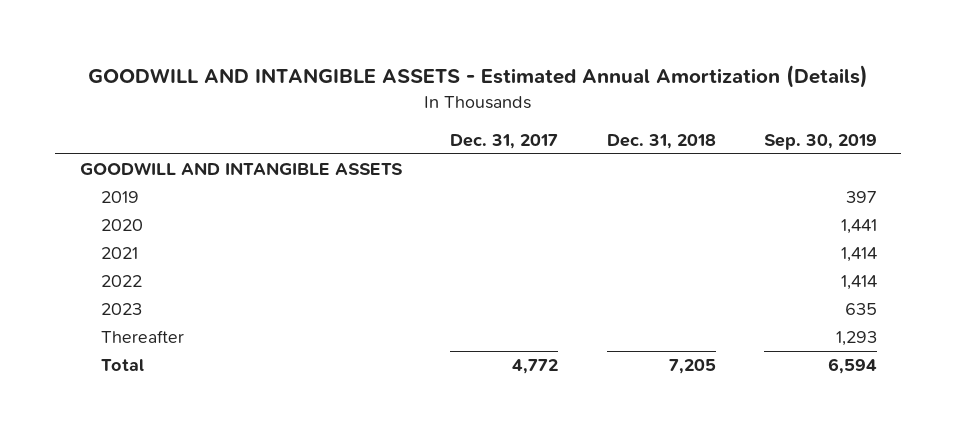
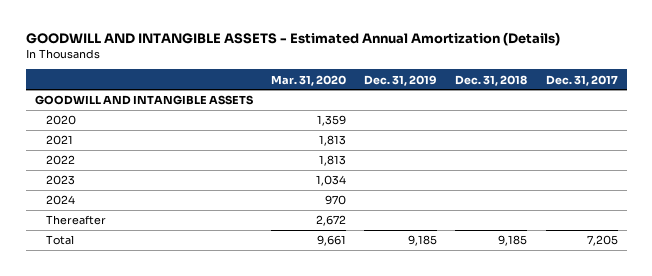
- | Dec. 31, 2017 | Dec. 31, 2018 | Sep. 30, 2019
+ | Mar. 31, 2020 | Dec. 31, 2019 | Dec. 31, 2018 | Dec. 31, 2017
- 2019 | | | 397
+ 2024 | 970 | | |
- Total | 4,772 | 7,205 | 6,594
+ Total | 9,661 | 9,185 | 9,185 | 7,205

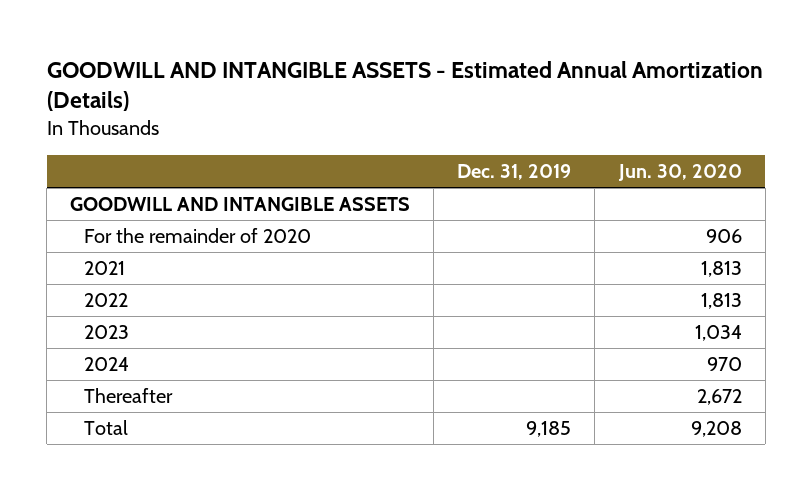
- | Mar. 31, 2020 | Dec. 31, 2019 | Dec. 31, 2018 | Dec. 31, 2017
+ | Dec. 31, 2019 | Jun. 30, 2020
- 2020 | 1,359 | | |
+ For the remainder of 2020 | | 906

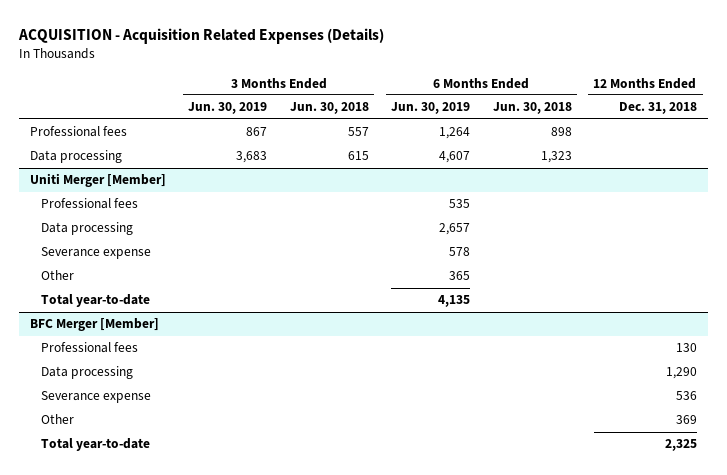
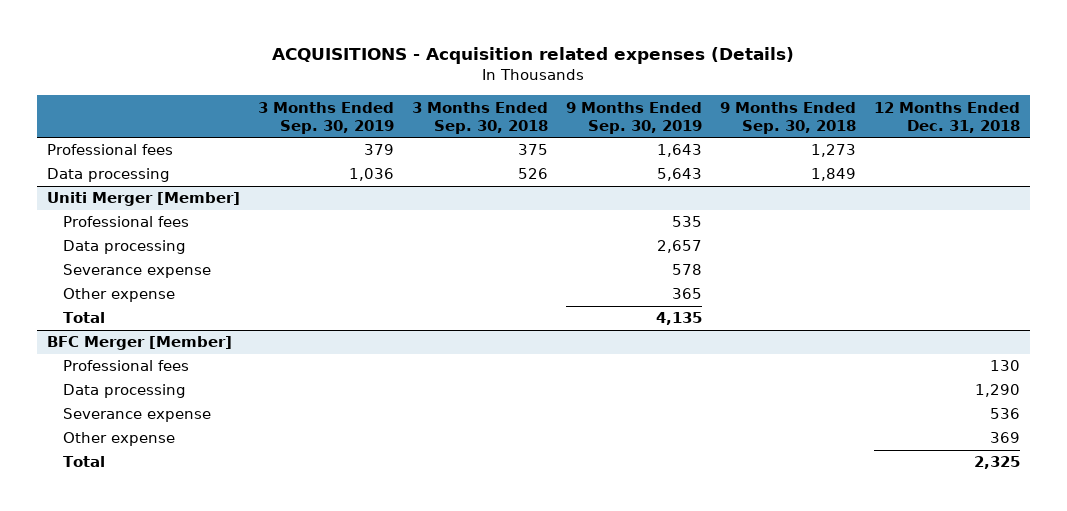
- ACQUISITION - Acquisition Related Expenses (Details)
+ ACQUISITIONS - Acquisition related expenses (Details)
- | 3 Months Ended Jun. 30, 2019 | 3 Months Ended Jun. 30, 2018 | 6 Months Ended Jun. 30, 2019 | 6 Months Ended Jun. 30, 2018 | 12 Months Ended Dec. 31, 2018
+ | 3 Months Ended Sep. 30, 2019 | 3 Months Ended Sep. 30, 2018 | 9 Months Ended Sep. 30, 2019 | 9 Months Ended Sep. 30, 2018 | 12 Months Ended Dec. 31, 2018
@ Uniti Merger [Member]
- Other | | | 365 | |
- Total year-to-date | | | 4,135 | |
+ Other expense | | | 365 | |
+ Total | | | 4,135 | |
@ BFC Merger [Member]
- Other | | | | | 369
- Total year-to-date | | | | | 2,325
+ Other expense | | | | | 369
+ Total | | | | | 2,325

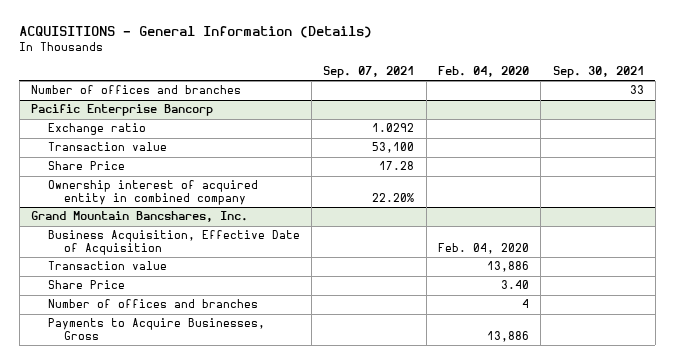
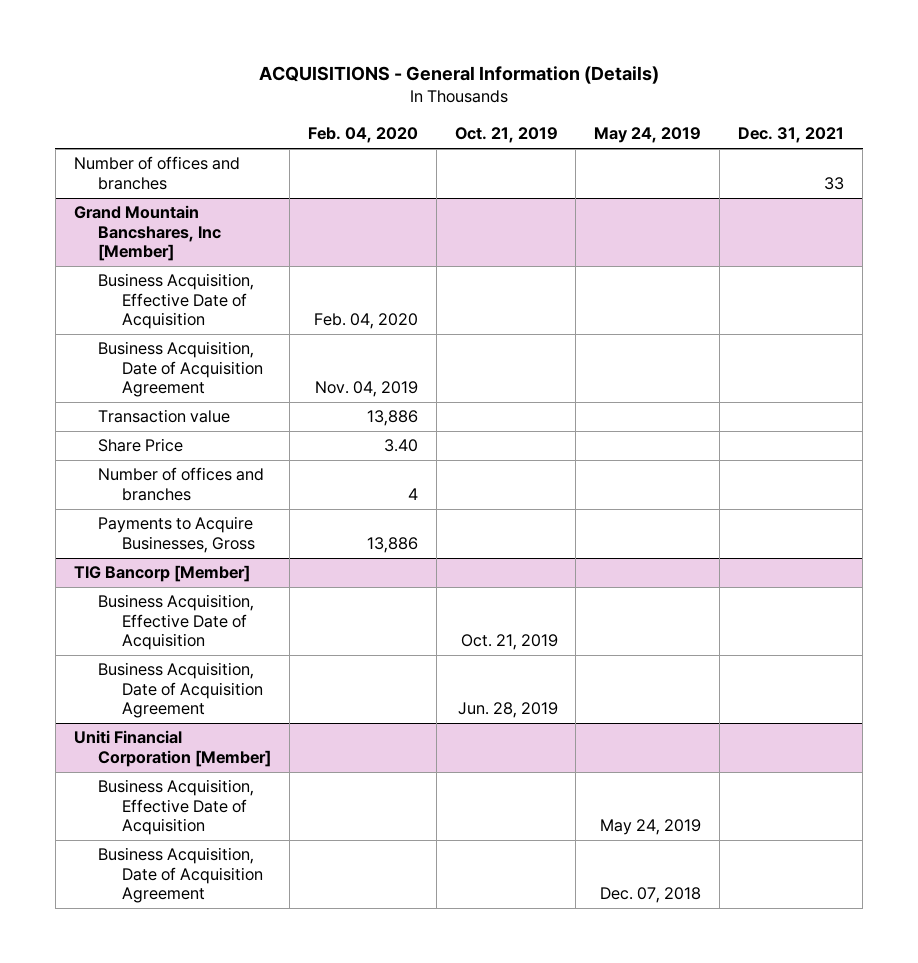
- | Sep. 07, 2021 | Feb. 04, 2020 | Sep. 30, 2021
+ | Feb. 04, 2020 | Oct. 21, 2019 | May 24, 2019 | Dec. 31, 2021
- Pacific Enterprise Bancorp
- Exchange ratio | 1.0292 | |
- Transaction value | 53,100 | |
- Share Price | 17.28 | |
- Ownership interest of acquired entity in combined company | 22.20% | |
- Grand Mountain Bancshares, Inc.
+ Grand Mountain Bancshares, Inc [Member]
+ Business Acquisition, Date of Acquisition Agreement | Nov. 04, 2019 | | |
+ TIG Bancorp [Member]
+ Business Acquisition, Effective Date of Acquisition | | Oct. 21, 2019 | |
+ Business Acquisition, Date of Acquisition Agreement | | Jun. 28, 2019 | |
+ Uniti Financial Corporation [Member]
+ Business Acquisition, Effective Date of Acquisition | | | May 24, 2019 |
+ Business Acquisition, Date of Acquisition Agreement | | | Dec. 07, 2018 |

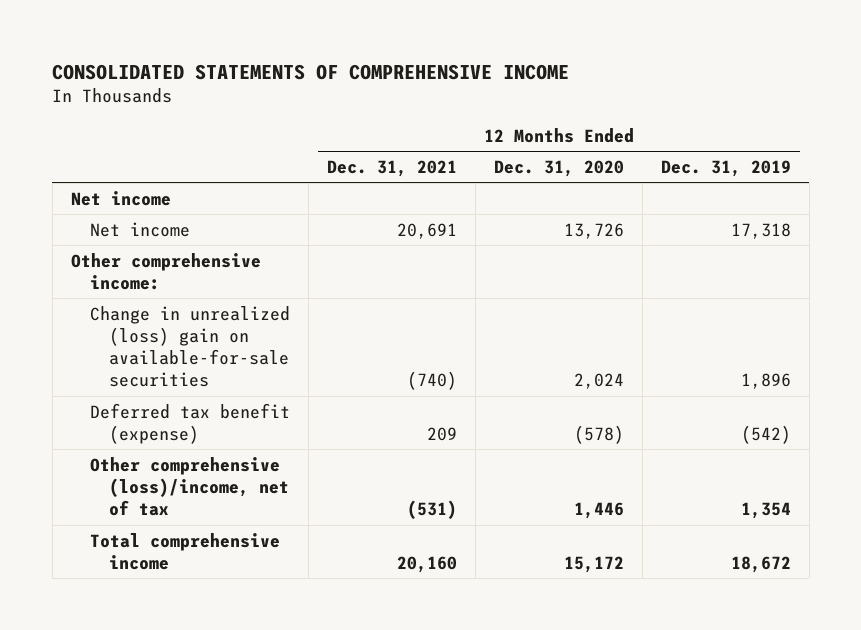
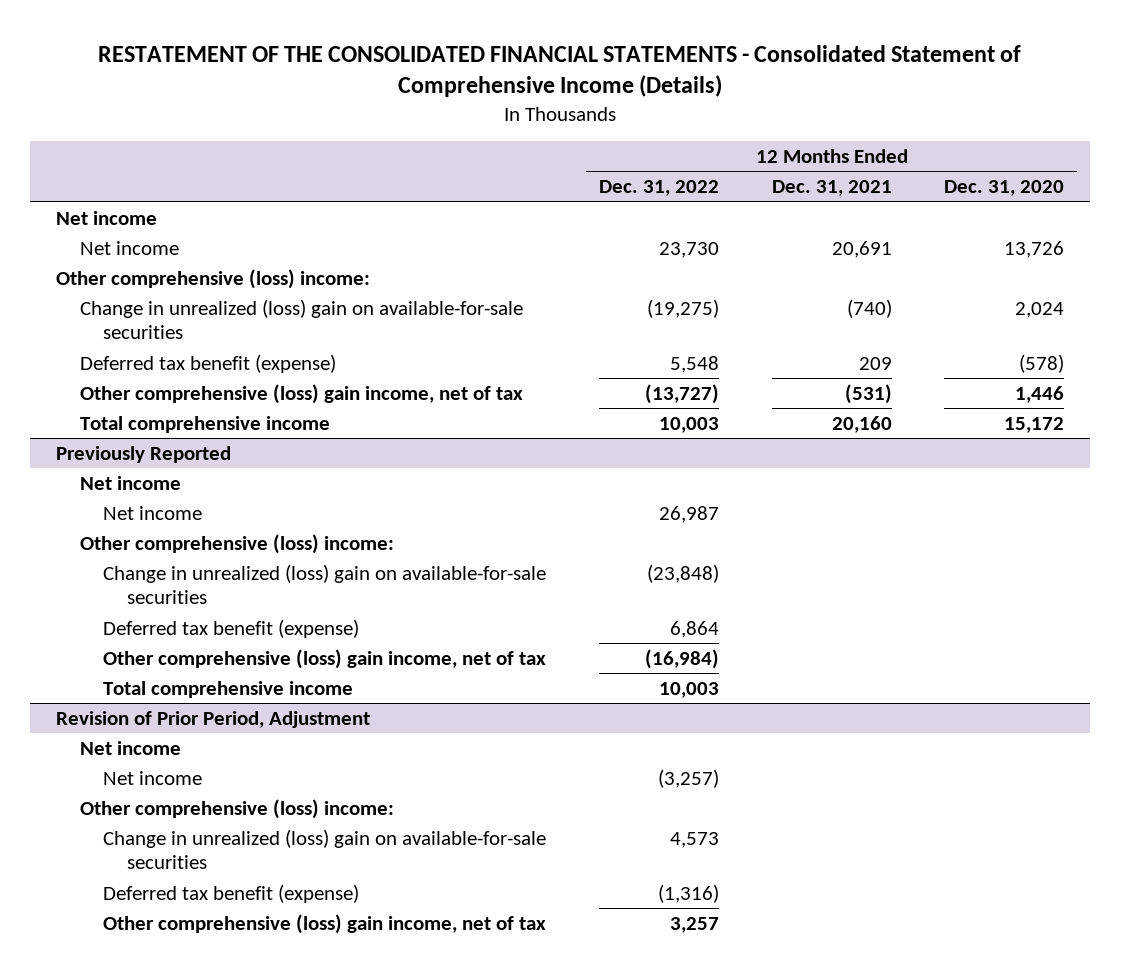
- CONSOLIDATED STATEMENTS OF COMPREHENSIVE INCOME
+ RESTATEMENT OF THE CONSOLIDATED FINANCIAL STATEMENTS - Consolidated Statement of Comprehensive Income (Details)
- | 12 Months Ended Dec. 31, 2021 | 12 Months Ended Dec. 31, 2020 | 12 Months Ended Dec. 31, 2019
+ | 12 Months Ended Dec. 31, 2022 | 12 Months Ended Dec. 31, 2021 | 12 Months Ended Dec. 31, 2020
- Other comprehensive income:
+ Other comprehensive (loss) income:
- Other comprehensive (loss)/income, net of tax | (531) | 1,446 | 1,354
+ Other comprehensive (loss) gain income, net of tax | (13,727) | (531) | 1,446
+ Previously Reported
+ Net income
+ Net income | 26,987 | |
+ Other comprehensive (loss) income:
+ Change in unrealized (loss) gain on available-for-sale securities | (23,848) | |
+ Deferred tax benefit (expense) | 6,864 | |
+ Other comprehensive (loss) gain income, net of tax | (16,984) | |
+ Total comprehensive income | 10,003 | |
+ Revision of Prior Period, Adjustment
+ Net income
+ Net income | (3,257) | |
+ Other comprehensive (loss) income:
+ Change in unrealized (loss) gain on available-for-sale securities | 4,573 | |
+ Deferred tax benefit (expense) | (1,316) | |
+ Other comprehensive (loss) gain income, net of tax | 3,257 | |

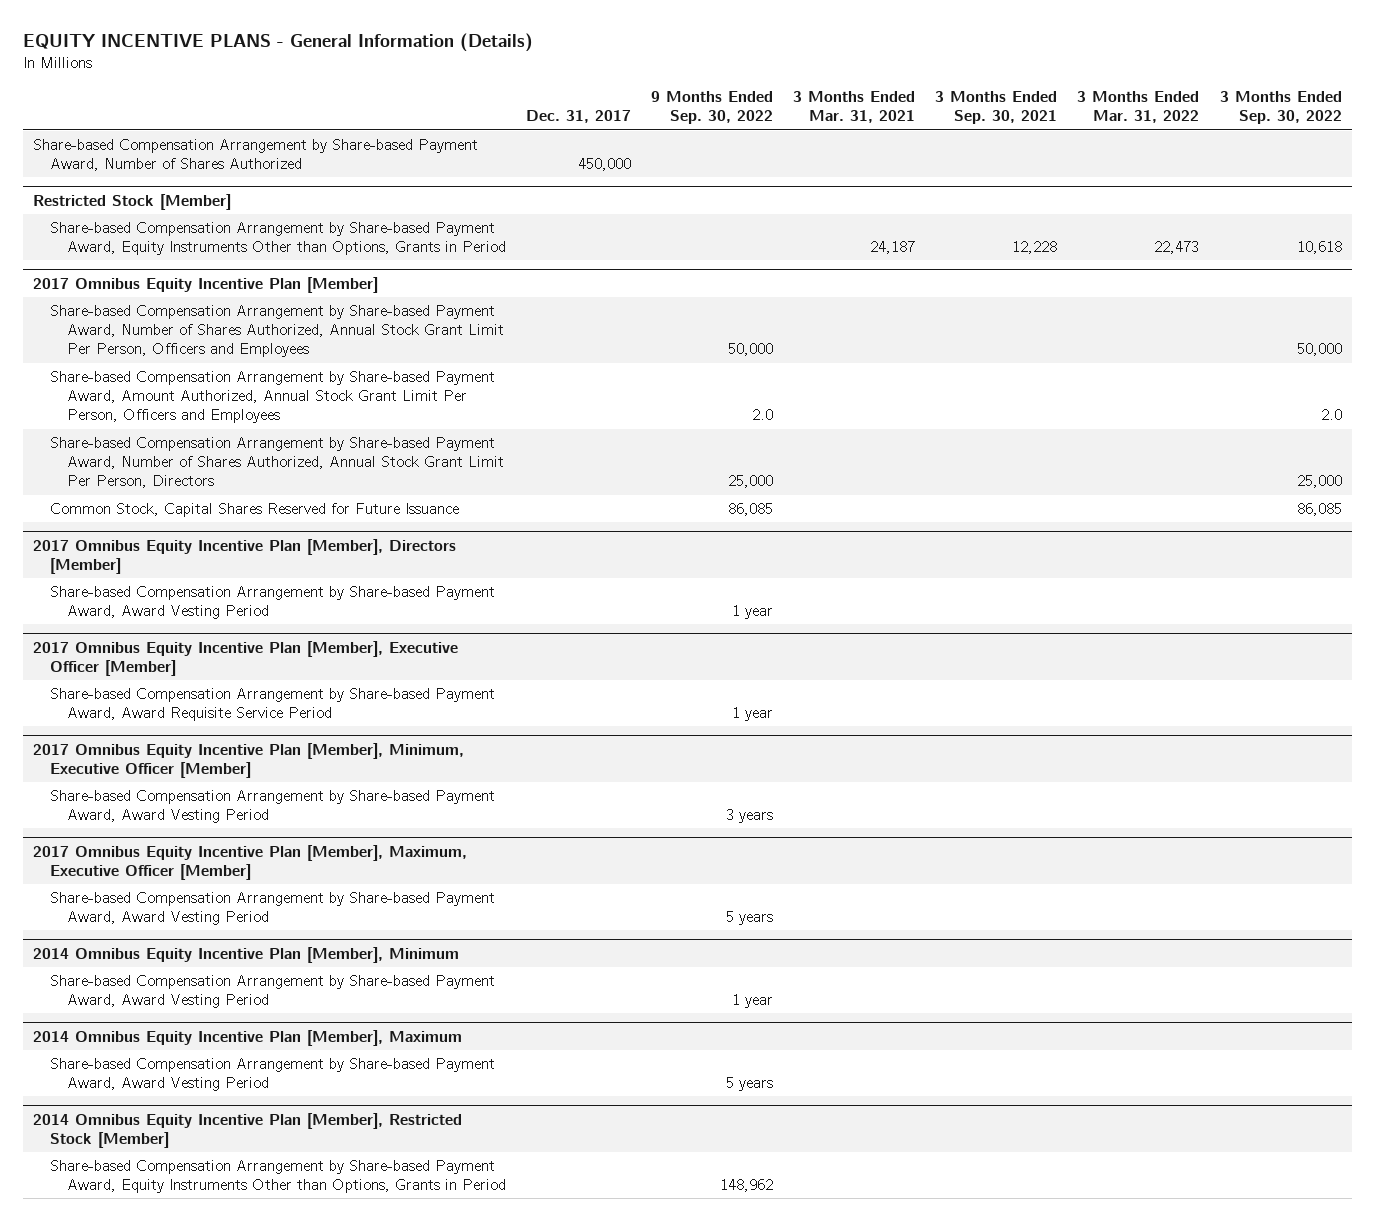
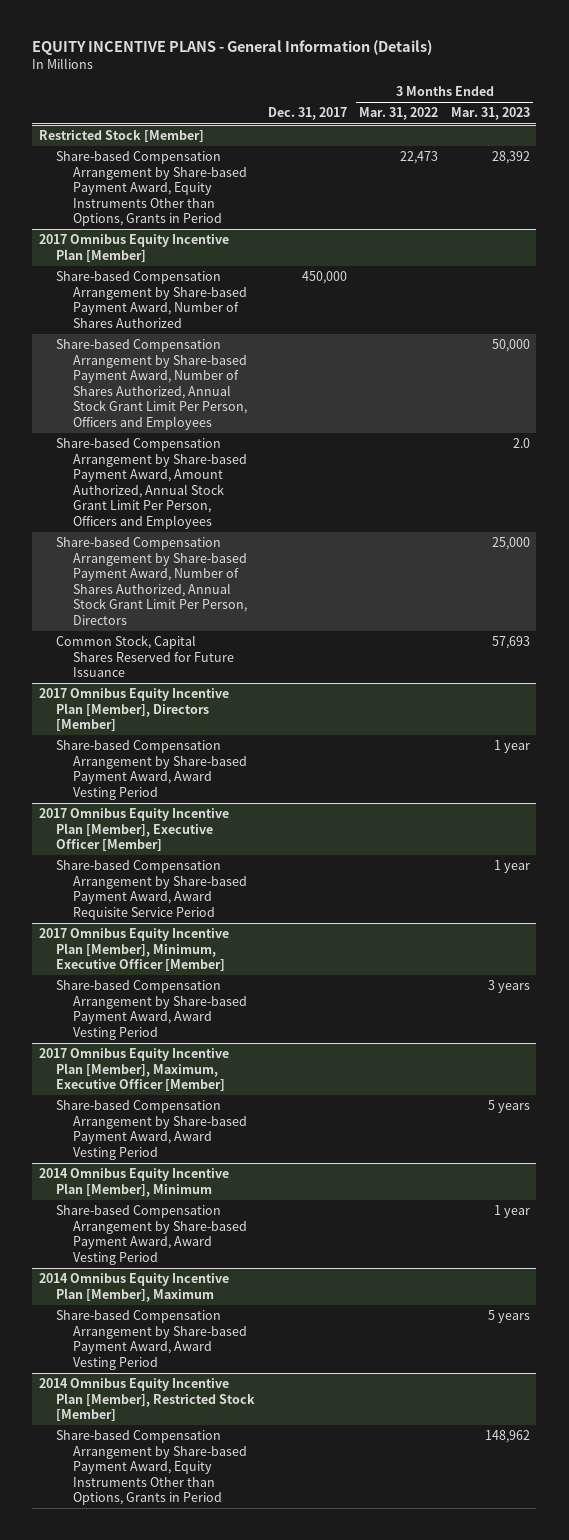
- | Dec. 31, 2017 | 9 Months Ended Sep. 30, 2022 | 3 Months Ended Mar. 31, 2021 | 3 Months Ended Sep. 30, 2021 | 3 Months Ended Mar. 31, 2022 | 3 Months Ended Sep. 30, 2022
+ | Dec. 31, 2017 | 3 Months Ended Mar. 31, 2022 | 3 Months Ended Mar. 31, 2023
- Share-based Compensation Arrangement by Share-based Payment Award, Number of Shares Authorized | 450,000 | | | | |
@ 2017 Omnibus Equity Incentive Plan [Member]
+ Share-based Compensation Arrangement by Share-based Payment Award, Number of Shares Authorized | 450,000 | |

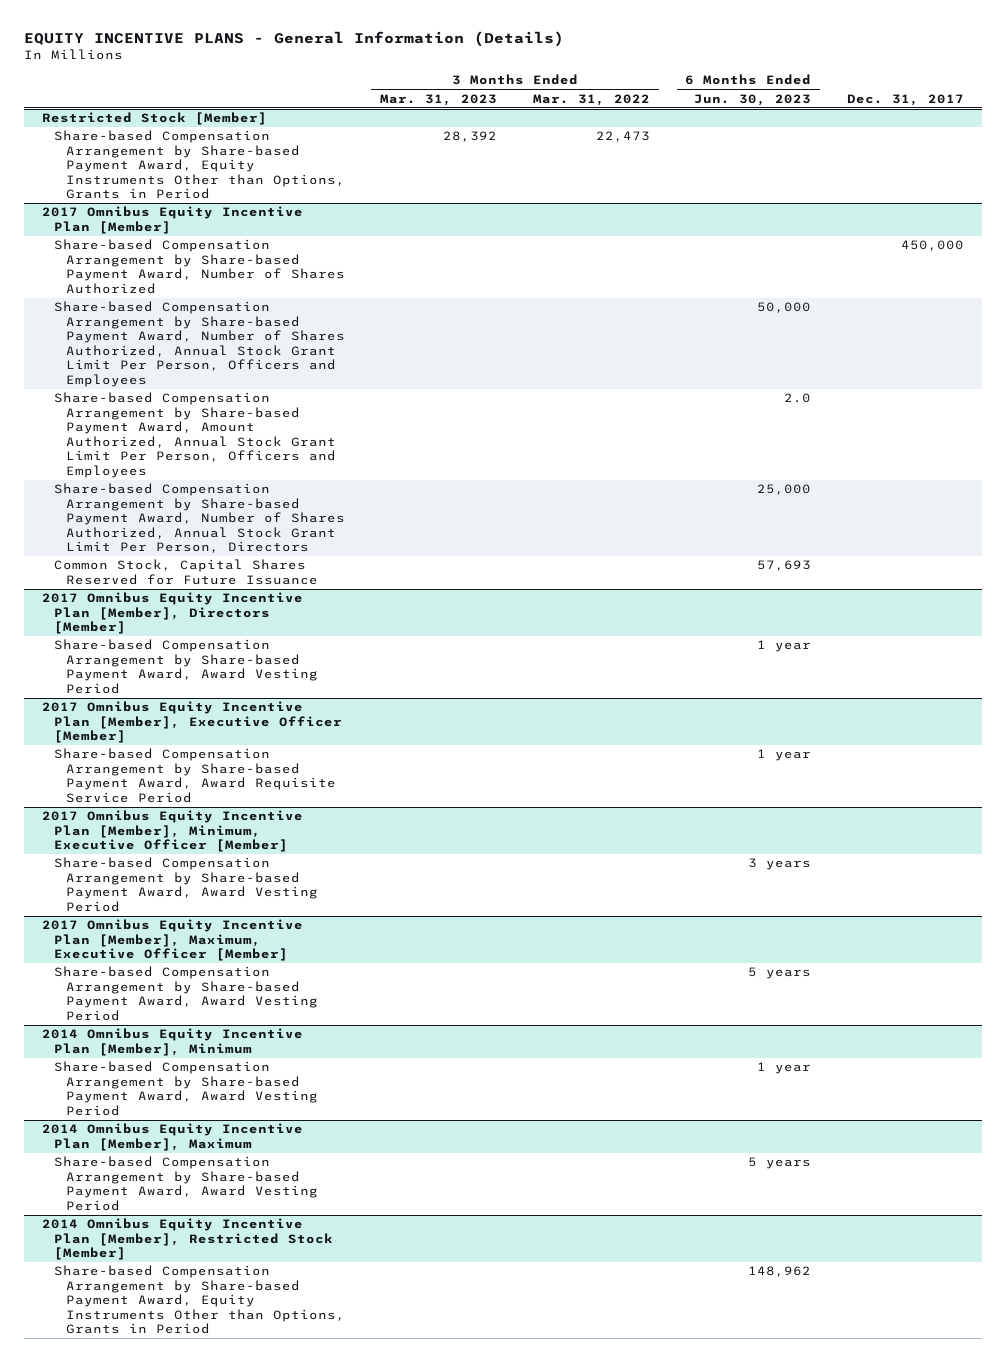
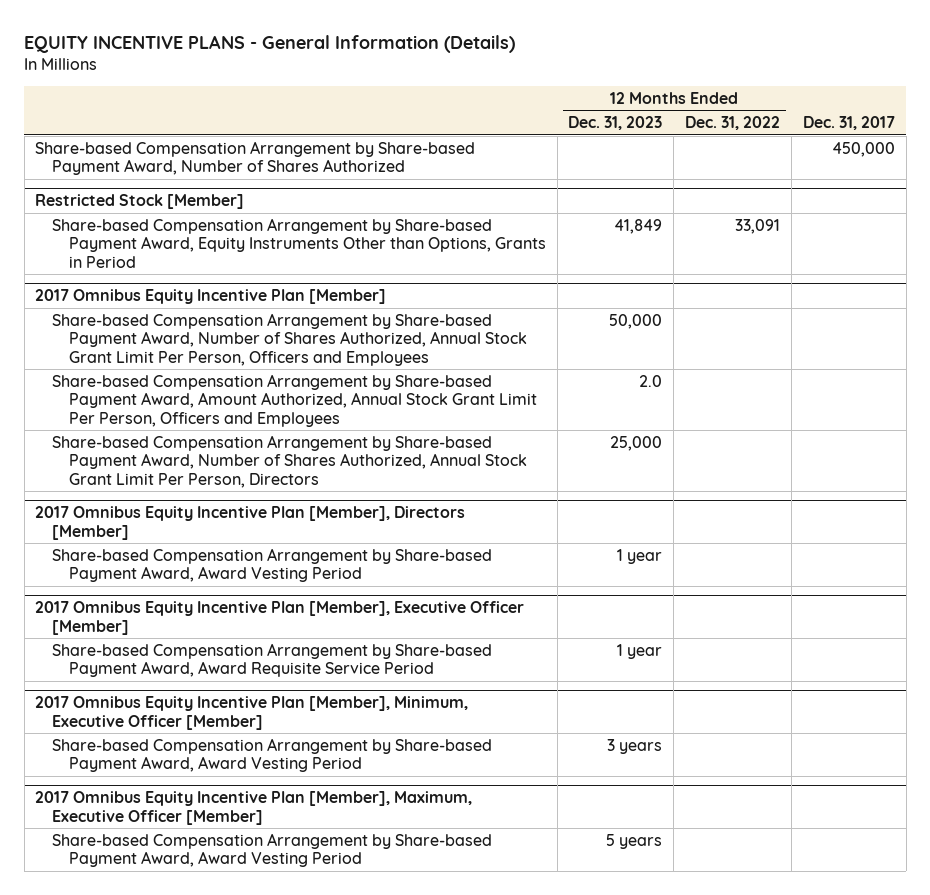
- | 3 Months Ended Mar. 31, 2023 | 3 Months Ended Mar. 31, 2022 | 6 Months Ended Jun. 30, 2023 | Dec. 31, 2017
+ | 12 Months Ended Dec. 31, 2023 | 12 Months Ended Dec. 31, 2022 | Dec. 31, 2017
+ Share-based Compensation Arrangement by Share-based Payment Award, Number of Shares Authorized | | | 450,000
@ 2017 Omnibus Equity Incentive Plan [Member]
- Share-based Compensation Arrangement by Share-based Payment Award, Number of Shares Authorized | | | | 450,000
- Common Stock, Capital Shares Reserved for Future Issuance | | | 57,693 |
- 2014 Omnibus Equity Incentive Plan [Member], Minimum
- Share-based Compensation Arrangement by Share-based Payment Award, Award Vesting Period | | | 1 year |
- 2014 Omnibus Equity Incentive Plan [Member], Maximum
- Share-based Compensation Arrangement by Share-based Payment Award, Award Vesting Period | | | 5 years |
- 2014 Omnibus Equity Incentive Plan [Member], Restricted Stock [Member]
- Share-based Compensation Arrangement by Share-based Payment Award, Equity Instruments Other than Options, Grants in Period | | | 148,962 |

